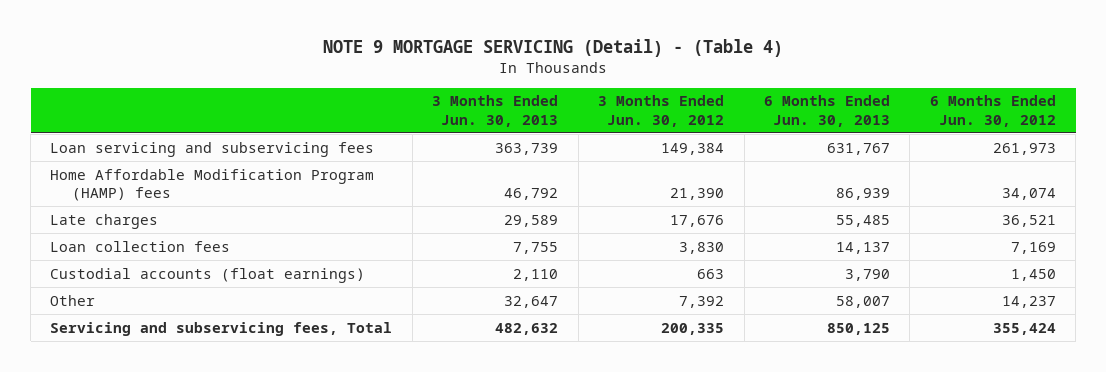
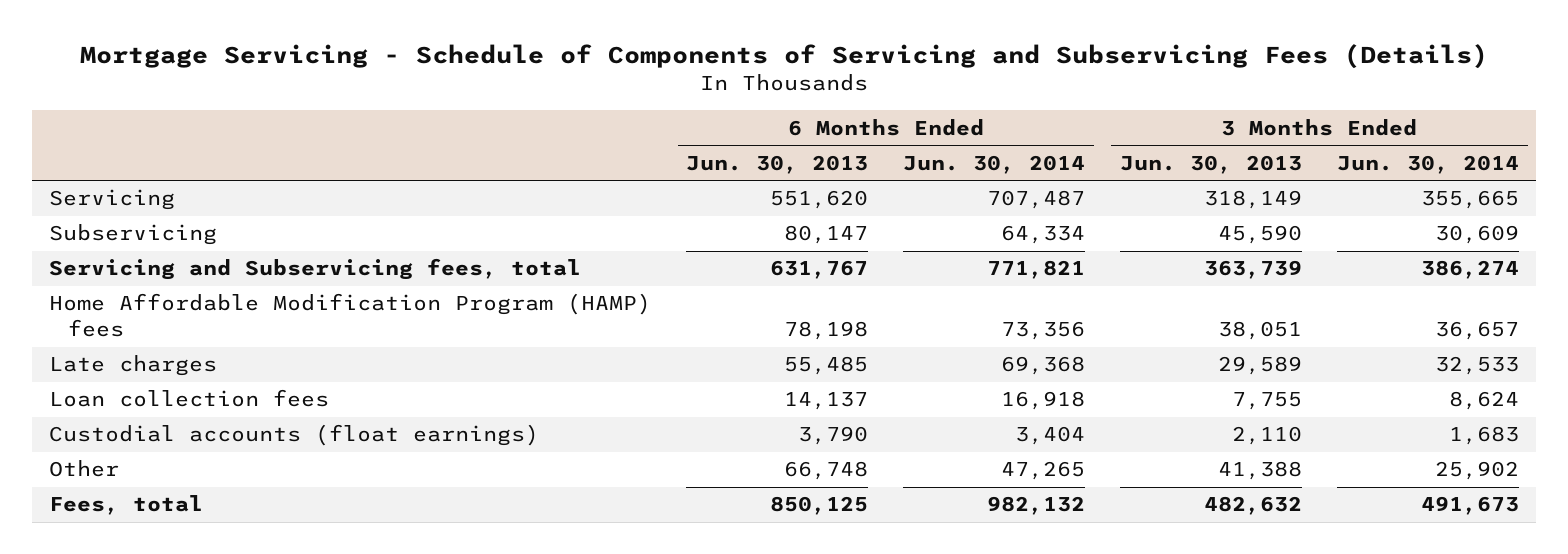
- NOTE 9 MORTGAGE SERVICING (Detail) - (Table 4)
+ Mortgage Servicing - Schedule of Components of Servicing and Subservicing Fees (Details)
- | 3 Months Ended Jun. 30, 2013 | 3 Months Ended Jun. 30, 2012 | 6 Months Ended Jun. 30, 2013 | 6 Months Ended Jun. 30, 2012
+ | 6 Months Ended Jun. 30, 2013 | 6 Months Ended Jun. 30, 2014 | 3 Months Ended Jun. 30, 2013 | 3 Months Ended Jun. 30, 2014
- Loan servicing and subservicing fees | 363,739 | 149,384 | 631,767 | 261,973
- Home Affordable Modification Program (HAMP) fees | 46,792 | 21,390 | 86,939 | 34,074
+ Servicing | 551,620 | 707,487 | 318,149 | 355,665
+ Subservicing | 80,147 | 64,334 | 45,590 | 30,609
+ Servicing and Subservicing fees, total | 631,767 | 771,821 | 363,739 | 386,274
+ Home Affordable Modification Program (HAMP) fees | 78,198 | 73,356 | 38,051 | 36,657
- Other | 32,647 | 7,392 | 58,007 | 14,237
- Servicing and subservicing fees, Total | 482,632 | 200,335 | 850,125 | 355,424
+ Other | 66,748 | 47,265 | 41,388 | 25,902
+ Fees, total | 850,125 | 982,132 | 482,632 | 491,673

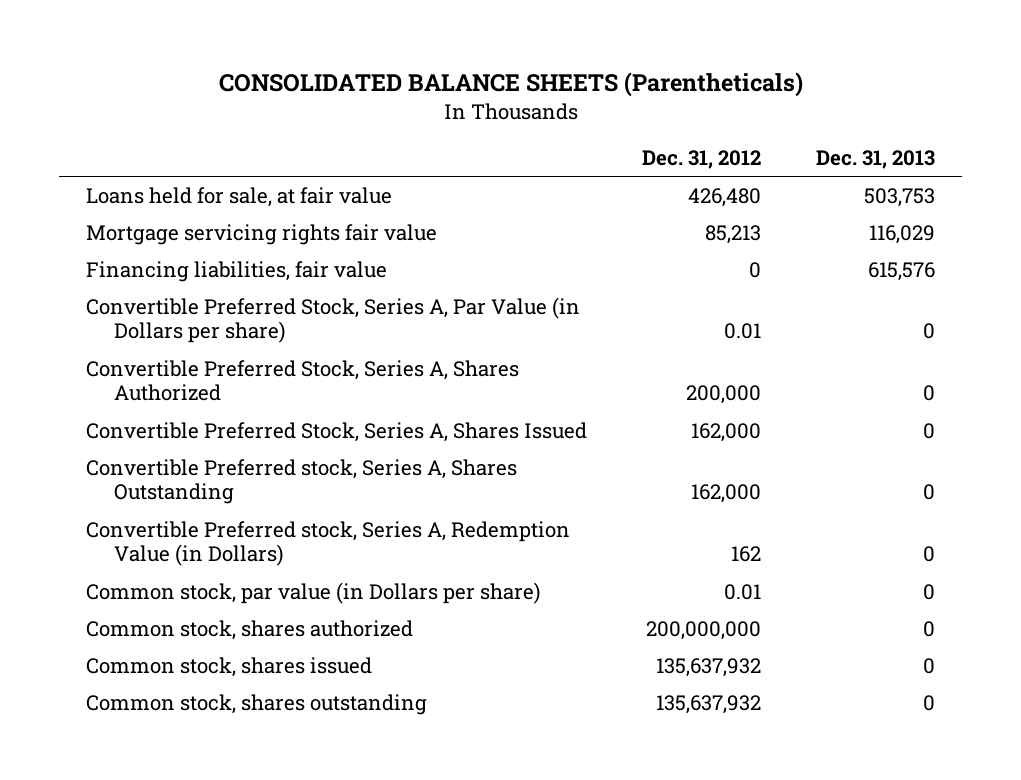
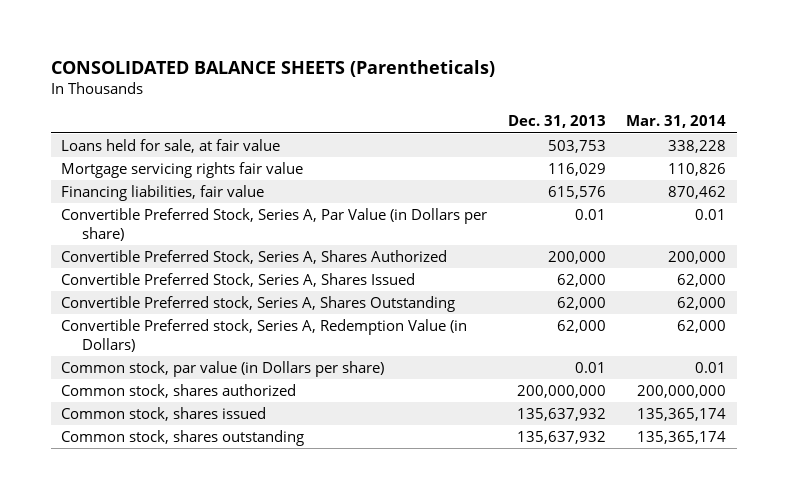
- | Dec. 31, 2012 | Dec. 31, 2013
+ | Dec. 31, 2013 | Mar. 31, 2014
- Convertible Preferred Stock, Series A, Par Value (in Dollars per share) | 0.01 | 0
- Convertible Preferred Stock, Series A, Shares Authorized | 200,000 | 0
- Convertible Preferred Stock, Series A, Shares Issued | 162,000 | 0
- Convertible Preferred stock, Series A, Shares Outstanding | 162,000 | 0
- Convertible Preferred stock, Series A, Redemption Value (in Dollars) | 162 | 0
- Common stock, par value (in Dollars per share) | 0.01 | 0
- Common stock, shares authorized | 200,000,000 | 0
- Common stock, shares issued | 135,637,932 | 0
- Common stock, shares outstanding | 135,637,932 | 0
+ Convertible Preferred Stock, Series A, Par Value (in Dollars per share) | 0.01 | 0.01
+ Convertible Preferred Stock, Series A, Shares Authorized | 200,000 | 200,000
+ Convertible Preferred Stock, Series A, Shares Issued | 62,000 | 62,000
+ Convertible Preferred stock, Series A, Shares Outstanding | 62,000 | 62,000
+ Convertible Preferred stock, Series A, Redemption Value (in Dollars) | 62,000 | 62,000
+ Common stock, par value (in Dollars per share) | 0.01 | 0.01
+ Common stock, shares authorized | 200,000,000 | 200,000,000
+ Common stock, shares issued | 135,637,932 | 135,365,174
+ Common stock, shares outstanding | 135,637,932 | 135,365,174

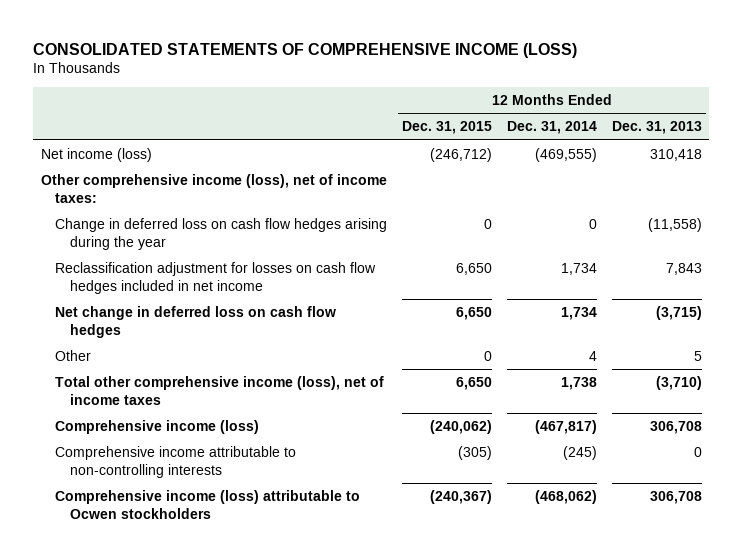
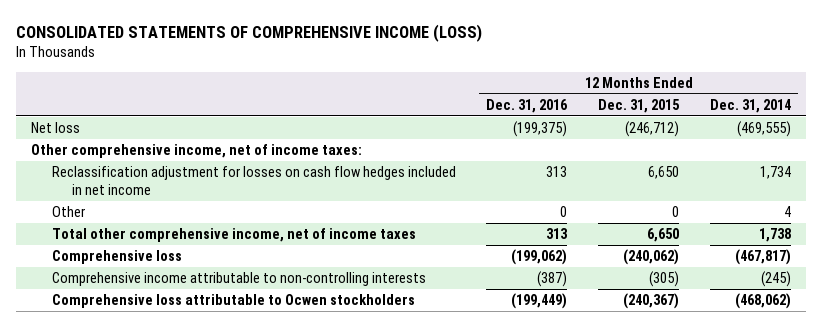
- | 12 Months Ended Dec. 31, 2015 | 12 Months Ended Dec. 31, 2014 | 12 Months Ended Dec. 31, 2013
+ | 12 Months Ended Dec. 31, 2016 | 12 Months Ended Dec. 31, 2015 | 12 Months Ended Dec. 31, 2014
- Net income (loss) | (246,712) | (469,555) | 310,418
- Other comprehensive income (loss), net of income taxes:
- Change in deferred loss on cash flow hedges arising during the year | 0 | 0 | (11,558)
+ Net loss | (199,375) | (246,712) | (469,555)
+ Other comprehensive income, net of income taxes:
- Net change in deferred loss on cash flow hedges | 6,650 | 1,734 | (3,715)
- Total other comprehensive income (loss), net of income taxes | 6,650 | 1,738 | (3,710)
- Comprehensive income (loss) | (240,062) | (467,817) | 306,708
+ Total other comprehensive income, net of income taxes | 313 | 6,650 | 1,738
+ Comprehensive loss | (199,062) | (240,062) | (467,817)
- Comprehensive income (loss) attributable to Ocwen stockholders | (240,367) | (468,062) | 306,708
+ Comprehensive loss attributable to Ocwen stockholders | (199,449) | (240,367) | (468,062)

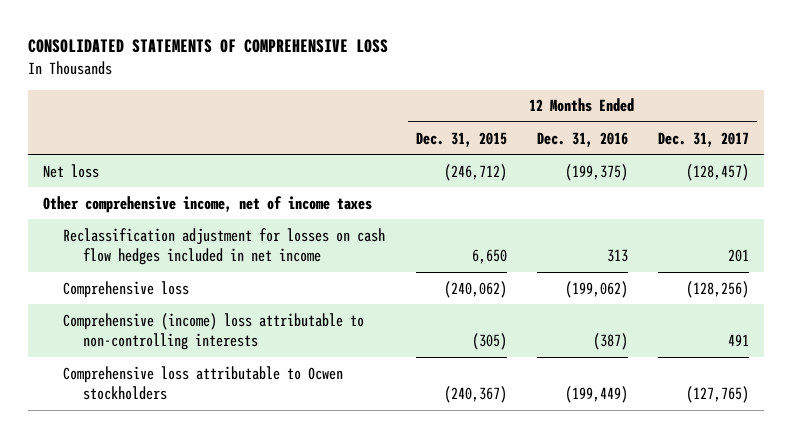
- CONSOLIDATED STATEMENTS OF COMPREHENSIVE INCOME (LOSS)
+ CONSOLIDATED STATEMENTS OF COMPREHENSIVE LOSS
- | 12 Months Ended Dec. 31, 2016 | 12 Months Ended Dec. 31, 2015 | 12 Months Ended Dec. 31, 2014
+ | 12 Months Ended Dec. 31, 2015 | 12 Months Ended Dec. 31, 2016 | 12 Months Ended Dec. 31, 2017
- Other comprehensive income, net of income taxes:
+ Other comprehensive income, net of income taxes
- Other | 0 | 0 | 4
- Total other comprehensive income, net of income taxes | 313 | 6,650 | 1,738
- Comprehensive income attributable to non-controlling interests | (387) | (305) | (245)
+ Comprehensive (income) loss attributable to non-controlling interests | (305) | (387) | 491

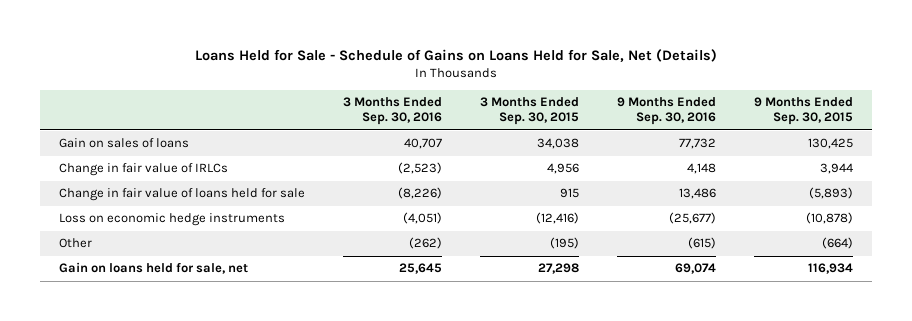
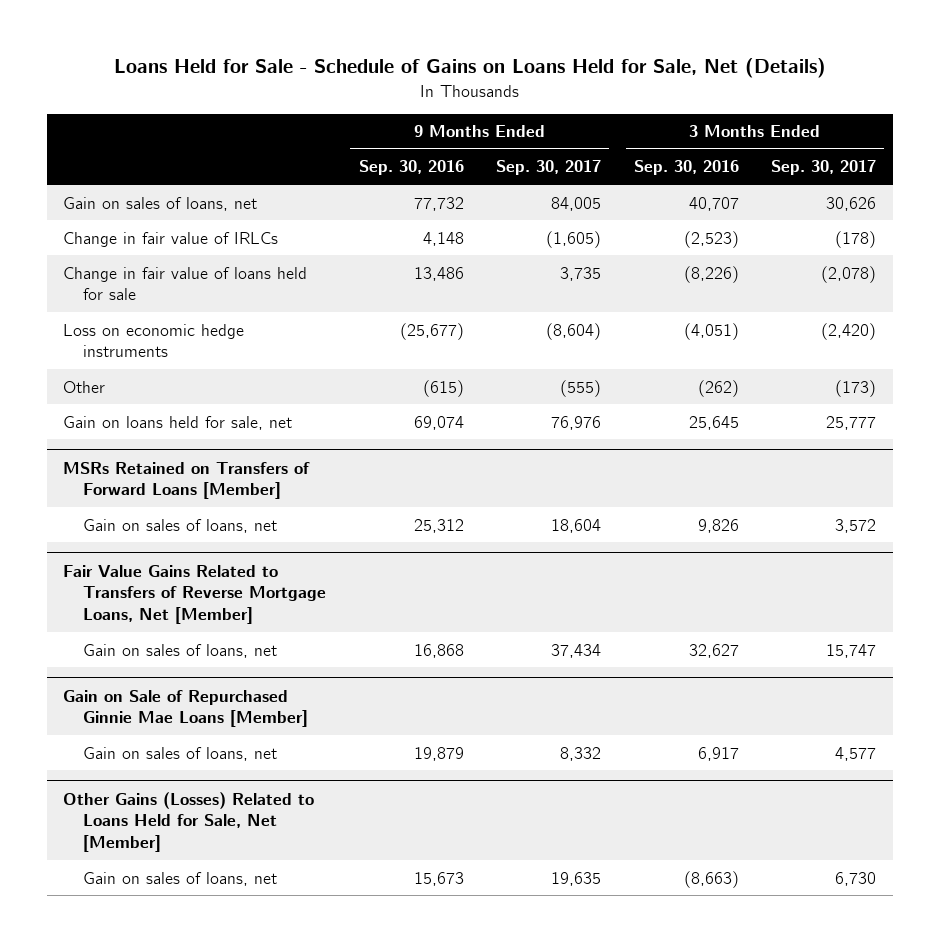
- | 3 Months Ended Sep. 30, 2016 | 3 Months Ended Sep. 30, 2015 | 9 Months Ended Sep. 30, 2016 | 9 Months Ended Sep. 30, 2015
+ | 9 Months Ended Sep. 30, 2016 | 9 Months Ended Sep. 30, 2017 | 3 Months Ended Sep. 30, 2016 | 3 Months Ended Sep. 30, 2017
- Gain on sales of loans | 40,707 | 34,038 | 77,732 | 130,425
+ Gain on sales of loans, net | 77,732 | 84,005 | 40,707 | 30,626
+ MSRs Retained on Transfers of Forward Loans [Member]
+ Gain on sales of loans, net | 25,312 | 18,604 | 9,826 | 3,572
+ Fair Value Gains Related to Transfers of Reverse Mortgage Loans, Net [Member]
+ Gain on sales of loans, net | 16,868 | 37,434 | 32,627 | 15,747
+ Gain on Sale of Repurchased Ginnie Mae Loans [Member]
+ Gain on sales of loans, net | 19,879 | 8,332 | 6,917 | 4,577
+ Other Gains (Losses) Related to Loans Held for Sale, Net [Member]
+ Gain on sales of loans, net | 15,673 | 19,635 | (8,663) | 6,730

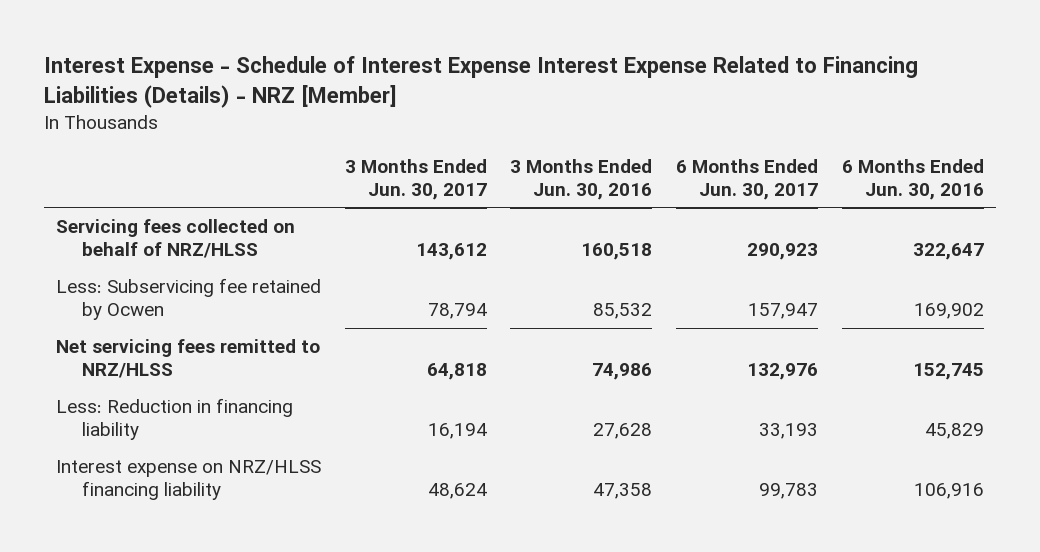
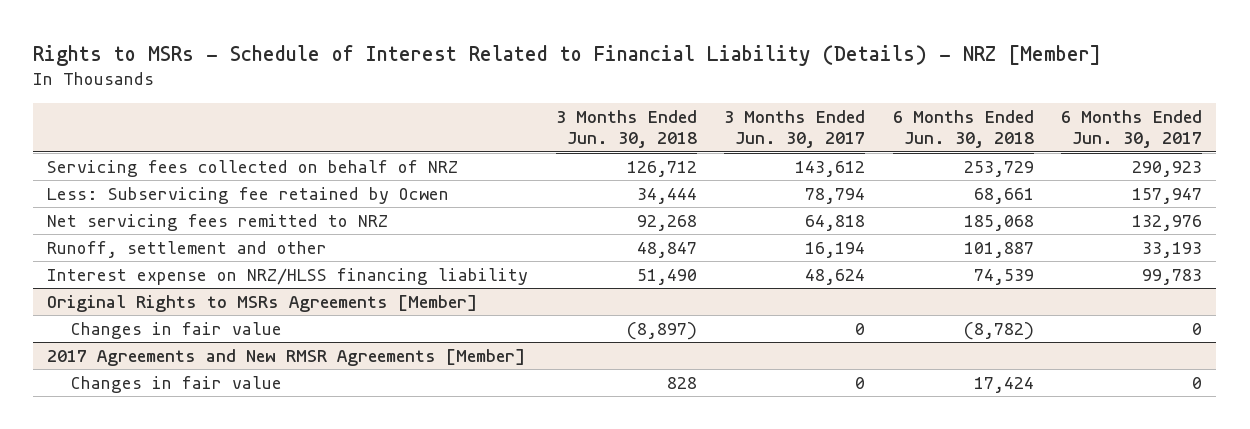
- Interest Expense - Schedule of Interest Expense Interest Expense Related to Financing Liabilities (Details) - NRZ [Member]
+ Rights to MSRs - Schedule of Interest Related to Financial Liability (Details) - NRZ [Member]
- | 3 Months Ended Jun. 30, 2017 | 3 Months Ended Jun. 30, 2016 | 6 Months Ended Jun. 30, 2017 | 6 Months Ended Jun. 30, 2016
+ | 3 Months Ended Jun. 30, 2018 | 3 Months Ended Jun. 30, 2017 | 6 Months Ended Jun. 30, 2018 | 6 Months Ended Jun. 30, 2017
- Servicing fees collected on behalf of NRZ/HLSS | 143,612 | 160,518 | 290,923 | 322,647
+ Servicing fees collected on behalf of NRZ | 126,712 | 143,612 | 253,729 | 290,923
- Net servicing fees remitted to NRZ/HLSS | 64,818 | 74,986 | 132,976 | 152,745
- Less: Reduction in financing liability | 16,194 | 27,628 | 33,193 | 45,829
+ Net servicing fees remitted to NRZ | 92,268 | 64,818 | 185,068 | 132,976
+ Runoff, settlement and other | 48,847 | 16,194 | 101,887 | 33,193
+ Original Rights to MSRs Agreements [Member]
+ Changes in fair value | (8,897) | 0 | (8,782) | 0
+ 2017 Agreements and New RMSR Agreements [Member]
+ Changes in fair value | 828 | 0 | 17,424 | 0

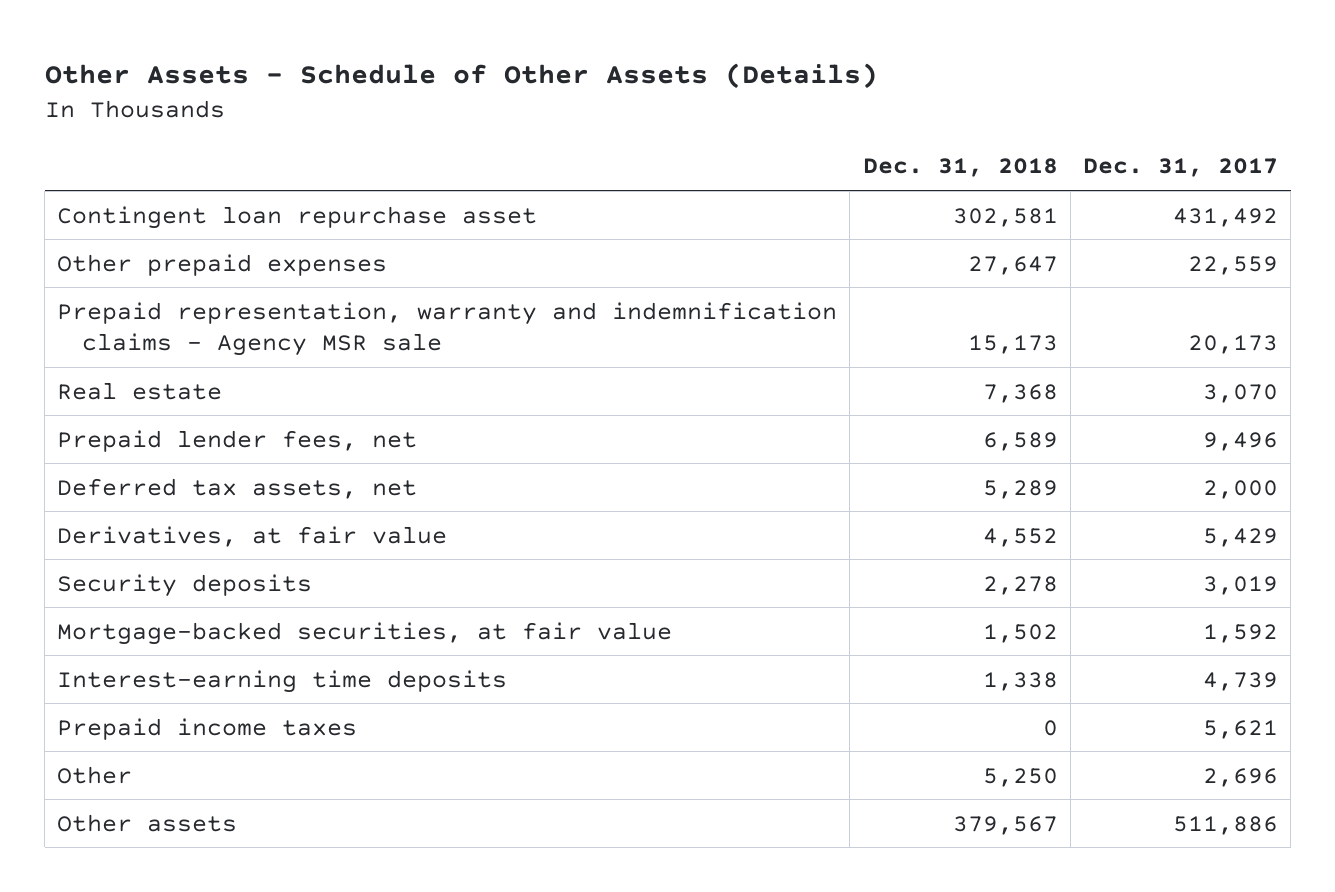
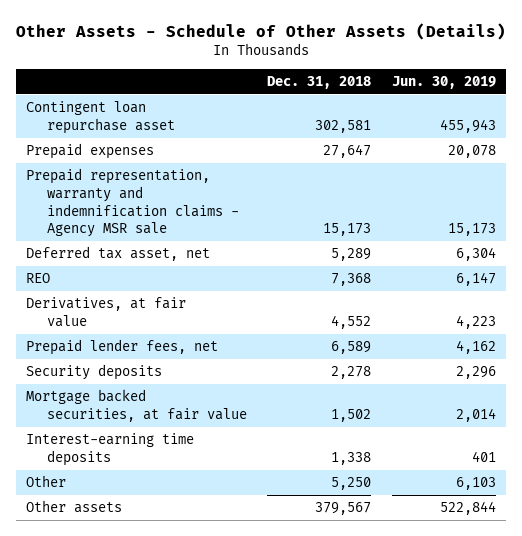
- | Dec. 31, 2018 | Dec. 31, 2017
+ | Dec. 31, 2018 | Jun. 30, 2019
- Other prepaid expenses | 27,647 | 22,559
+ Prepaid expenses | 27,647 | 20,078
- Real estate | 7,368 | 3,070
- Deferred tax assets, net | 5,289 | 2,000
+ Deferred tax asset, net | 5,289 | 6,304
+ REO | 7,368 | 6,147
moved down: Prepaid lender fees, net | 6,589 | 4,162
- Mortgage-backed securities, at fair value | 1,502 | 1,592
+ Mortgage backed securities, at fair value | 1,502 | 2,014
- Prepaid income taxes | 0 | 5,621

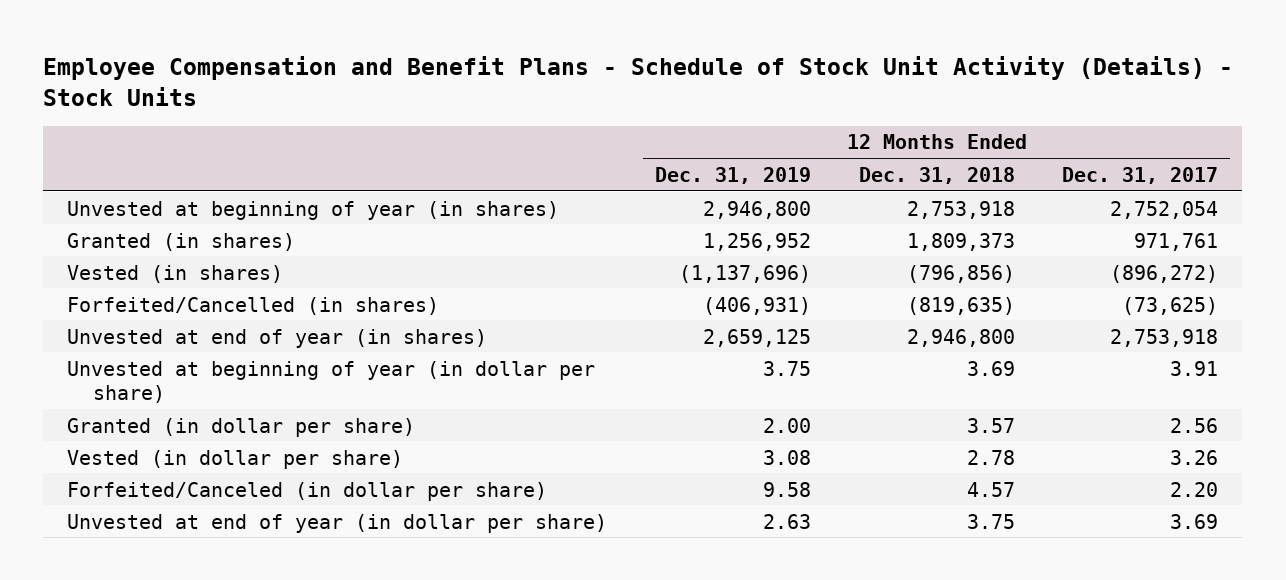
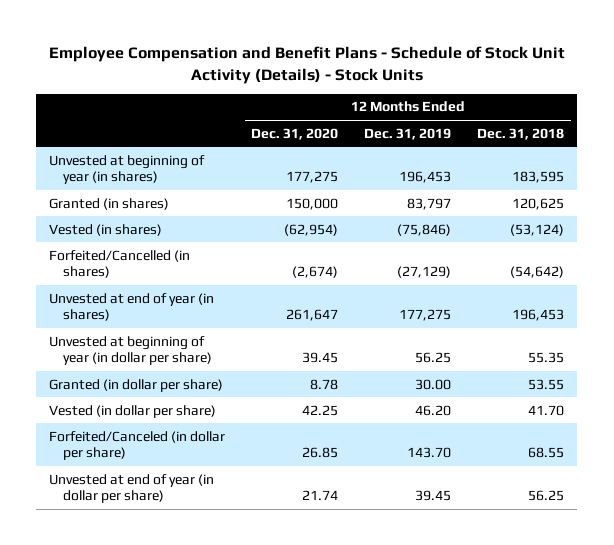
- | 12 Months Ended Dec. 31, 2019 | 12 Months Ended Dec. 31, 2018 | 12 Months Ended Dec. 31, 2017
+ | 12 Months Ended Dec. 31, 2020 | 12 Months Ended Dec. 31, 2019 | 12 Months Ended Dec. 31, 2018
- Unvested at beginning of year (in shares) | 2,946,800 | 2,753,918 | 2,752,054
- Granted (in shares) | 1,256,952 | 1,809,373 | 971,761
- Vested (in shares) | (1,137,696) | (796,856) | (896,272)
- Forfeited/Cancelled (in shares) | (406,931) | (819,635) | (73,625)
- Unvested at end of year (in shares) | 2,659,125 | 2,946,800 | 2,753,918
- Unvested at beginning of year (in dollar per share) | 3.75 | 3.69 | 3.91
- Granted (in dollar per share) | 2.00 | 3.57 | 2.56
- Vested (in dollar per share) | 3.08 | 2.78 | 3.26
- Forfeited/Canceled (in dollar per share) | 9.58 | 4.57 | 2.20
- Unvested at end of year (in dollar per share) | 2.63 | 3.75 | 3.69
+ Unvested at beginning of year (in shares) | 177,275 | 196,453 | 183,595
+ Granted (in shares) | 150,000 | 83,797 | 120,625
+ Vested (in shares) | (62,954) | (75,846) | (53,124)
+ Forfeited/Cancelled (in shares) | (2,674) | (27,129) | (54,642)
+ Unvested at end of year (in shares) | 261,647 | 177,275 | 196,453
+ Unvested at beginning of year (in dollar per share) | 39.45 | 56.25 | 55.35
+ Granted (in dollar per share) | 8.78 | 30.00 | 53.55
+ Vested (in dollar per share) | 42.25 | 46.20 | 41.70
+ Forfeited/Canceled (in dollar per share) | 26.85 | 143.70 | 68.55
+ Unvested at end of year (in dollar per share) | 21.74 | 39.45 | 56.25

